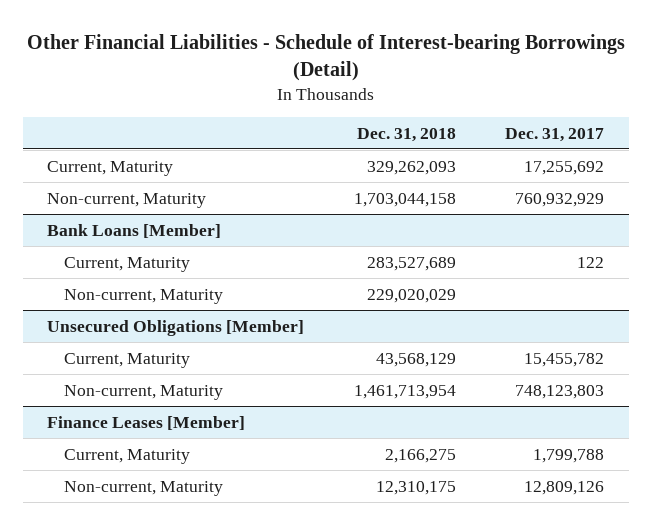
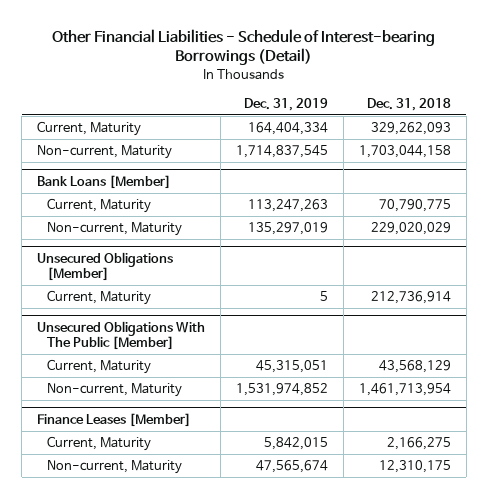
- | Dec. 31, 2018 | Dec. 31, 2017
+ | Dec. 31, 2019 | Dec. 31, 2018
@ Bank Loans [Member]
- Current, Maturity | 283,527,689 | 122
+ Current, Maturity | 113,247,263 | 70,790,775
@ Unsecured Obligations [Member]
+ Current, Maturity | 5 | 212,736,914
+ Unsecured Obligations With The Public [Member]

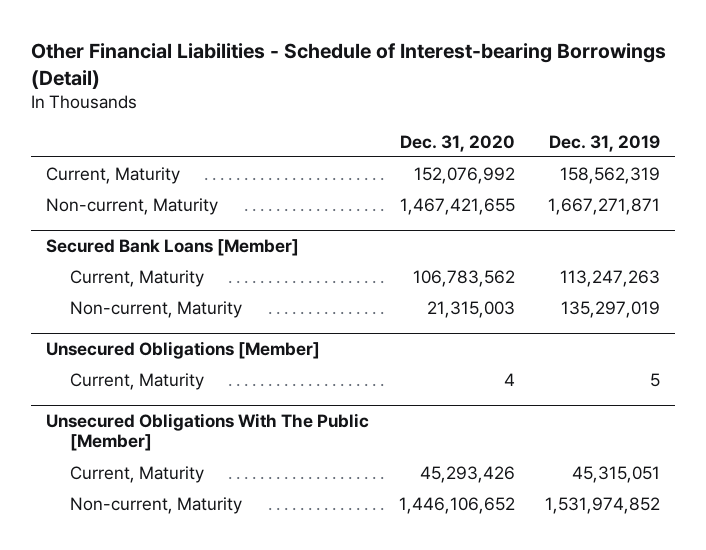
- | Dec. 31, 2019 | Dec. 31, 2018
+ | Dec. 31, 2020 | Dec. 31, 2019
- Current, Maturity | 164,404,334 | 329,262,093
- Non-current, Maturity | 1,714,837,545 | 1,703,044,158
- Bank Loans [Member]
+ Current, Maturity | 152,076,992 | 158,562,319
+ Non-current, Maturity | 1,467,421,655 | 1,667,271,871
+ Secured Bank Loans [Member]
- Finance Leases [Member]
- Current, Maturity | 5,842,015 | 2,166,275
- Non-current, Maturity | 47,565,674 | 12,310,175

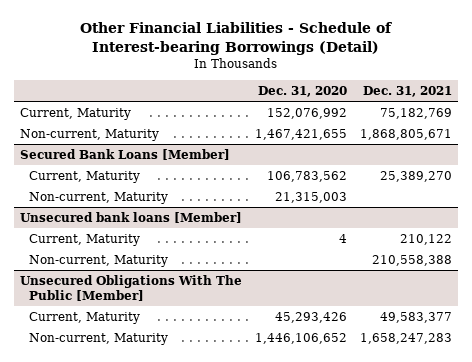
- | Dec. 31, 2020 | Dec. 31, 2019
+ | Dec. 31, 2020 | Dec. 31, 2021
- Unsecured Obligations [Member]
+ Unsecured bank loans [Member]
+ Non-current, Maturity | | 210,558,388

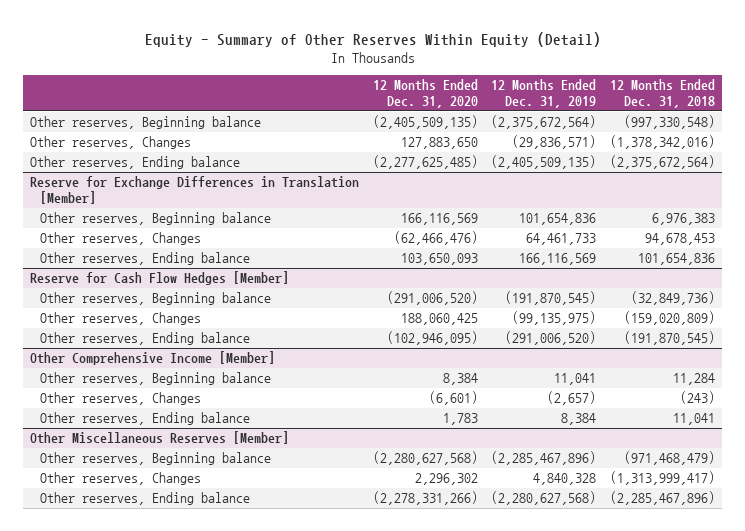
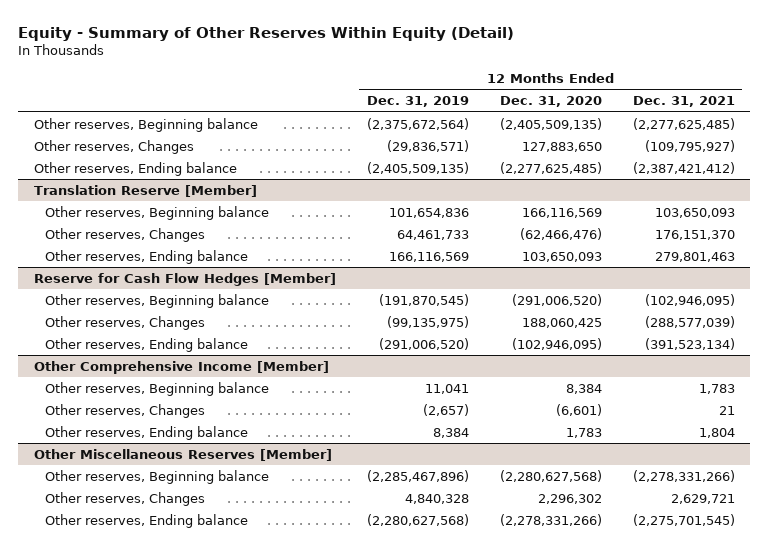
- | 12 Months Ended Dec. 31, 2020 | 12 Months Ended Dec. 31, 2019 | 12 Months Ended Dec. 31, 2018
+ | 12 Months Ended Dec. 31, 2019 | 12 Months Ended Dec. 31, 2020 | 12 Months Ended Dec. 31, 2021
- Reserve for Exchange Differences in Translation [Member]
+ Translation Reserve [Member]

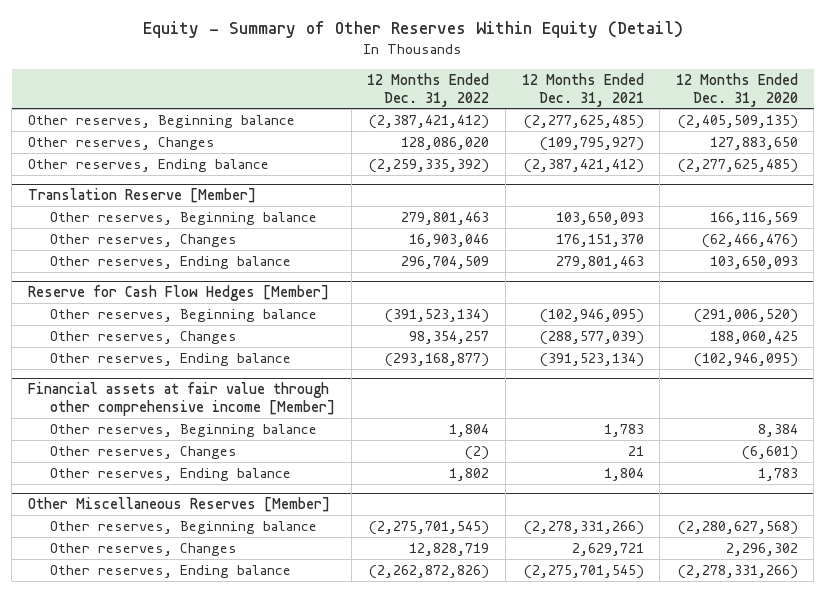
- | 12 Months Ended Dec. 31, 2019 | 12 Months Ended Dec. 31, 2020 | 12 Months Ended Dec. 31, 2021
+ | 12 Months Ended Dec. 31, 2022 | 12 Months Ended Dec. 31, 2021 | 12 Months Ended Dec. 31, 2020
- Other Comprehensive Income [Member]
+ Financial assets at fair value through other comprehensive income [Member]

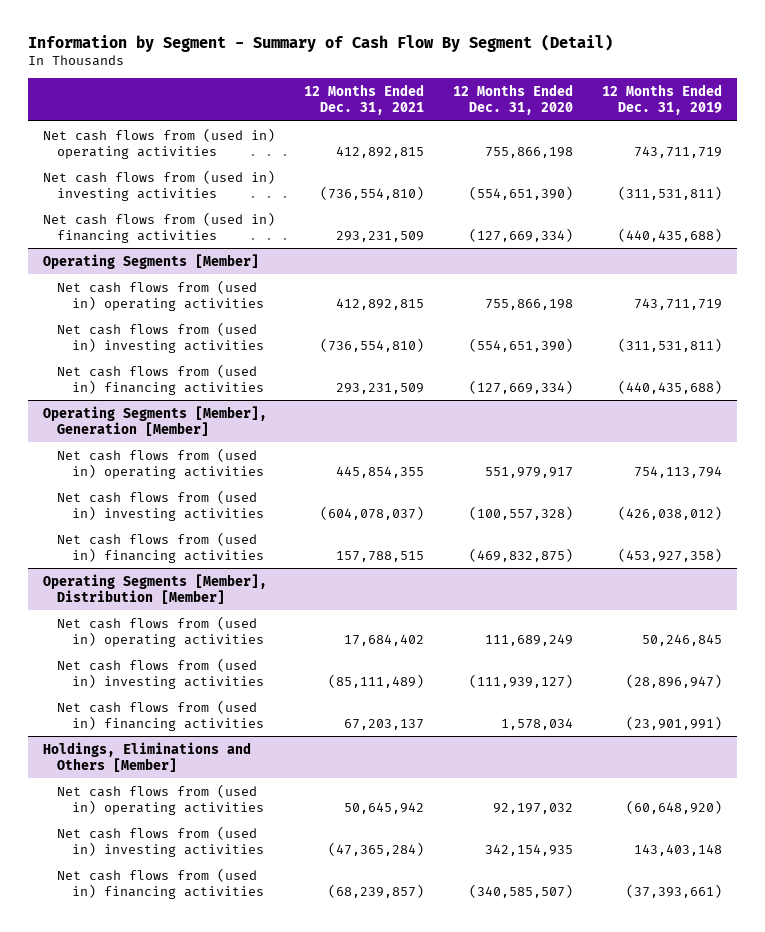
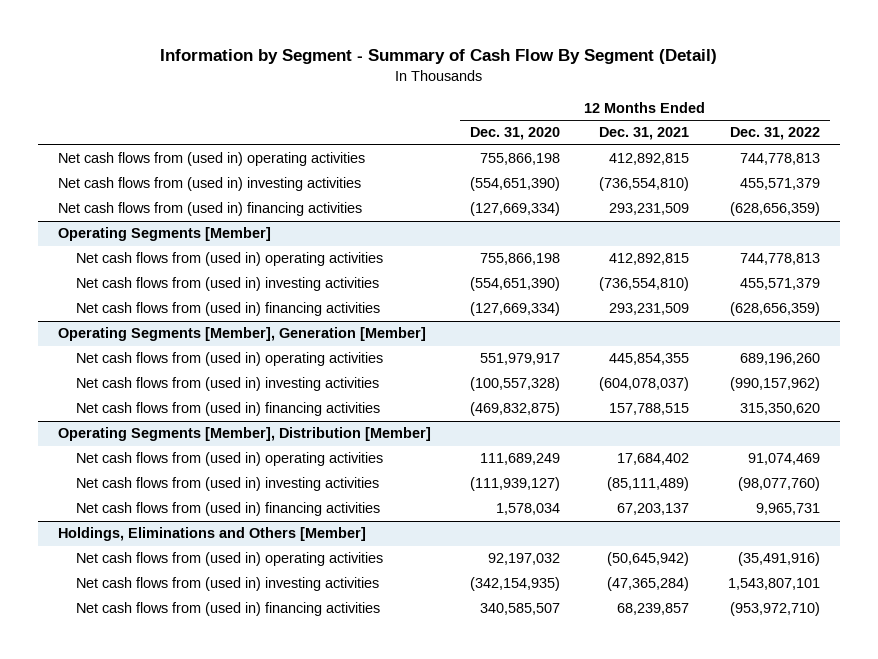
- | 12 Months Ended Dec. 31, 2021 | 12 Months Ended Dec. 31, 2020 | 12 Months Ended Dec. 31, 2019
+ | 12 Months Ended Dec. 31, 2020 | 12 Months Ended Dec. 31, 2021 | 12 Months Ended Dec. 31, 2022
@ Holdings, Eliminations and Others [Member]
- Net cash flows from (used in) operating activities | 50,645,942 | 92,197,032 | (60,648,920)
- Net cash flows from (used in) investing activities | (47,365,284) | 342,154,935 | 143,403,148
- Net cash flows from (used in) financing activities | (68,239,857) | (340,585,507) | (37,393,661)
+ Net cash flows from (used in) operating activities | 92,197,032 | (50,645,942) | (35,491,916)
+ Net cash flows from (used in) investing activities | (342,154,935) | (47,365,284) | 1,543,807,101
+ Net cash flows from (used in) financing activities | 340,585,507 | 68,239,857 | (953,972,710)

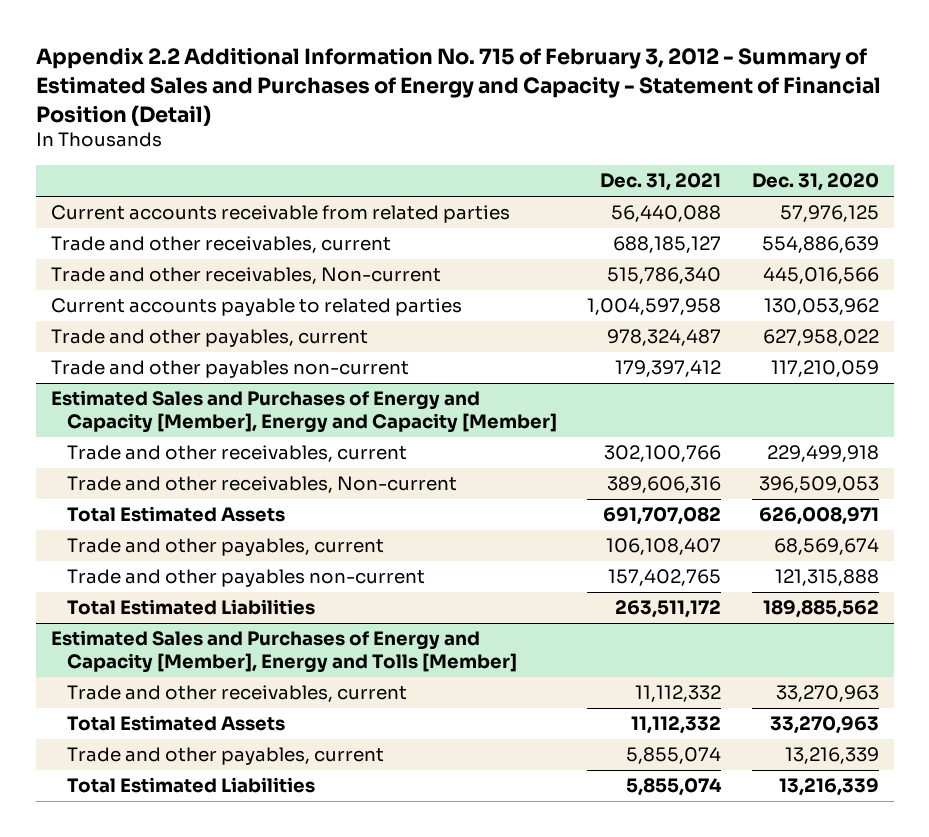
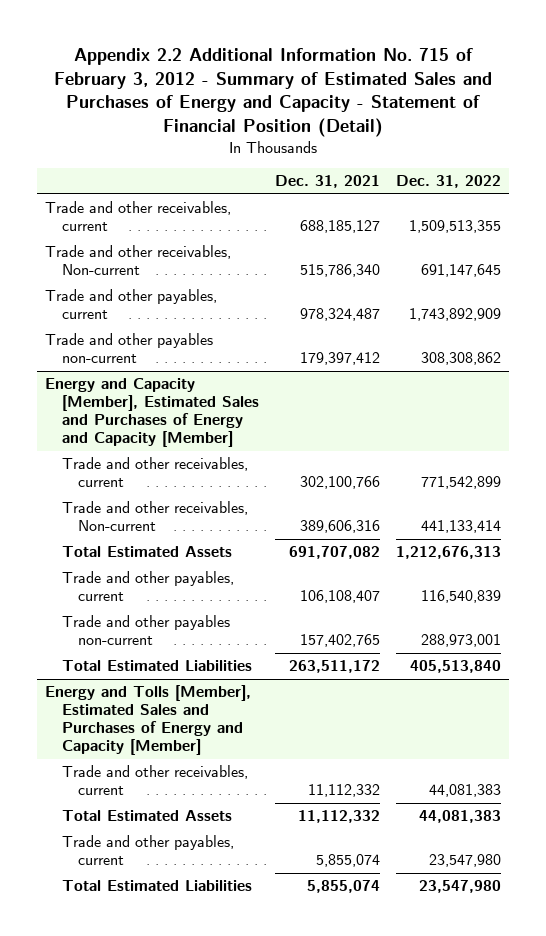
- | Dec. 31, 2021 | Dec. 31, 2020
+ | Dec. 31, 2021 | Dec. 31, 2022
- Current accounts receivable from related parties | 56,440,088 | 57,976,125
- Current accounts payable to related parties | 1,004,597,958 | 130,053,962
- Estimated Sales and Purchases of Energy and Capacity [Member], Energy and Capacity [Member]
+ Energy and Capacity [Member], Estimated Sales and Purchases of Energy and Capacity [Member]
- Estimated Sales and Purchases of Energy and Capacity [Member], Energy and Tolls [Member]
+ Energy and Tolls [Member], Estimated Sales and Purchases of Energy and Capacity [Member]

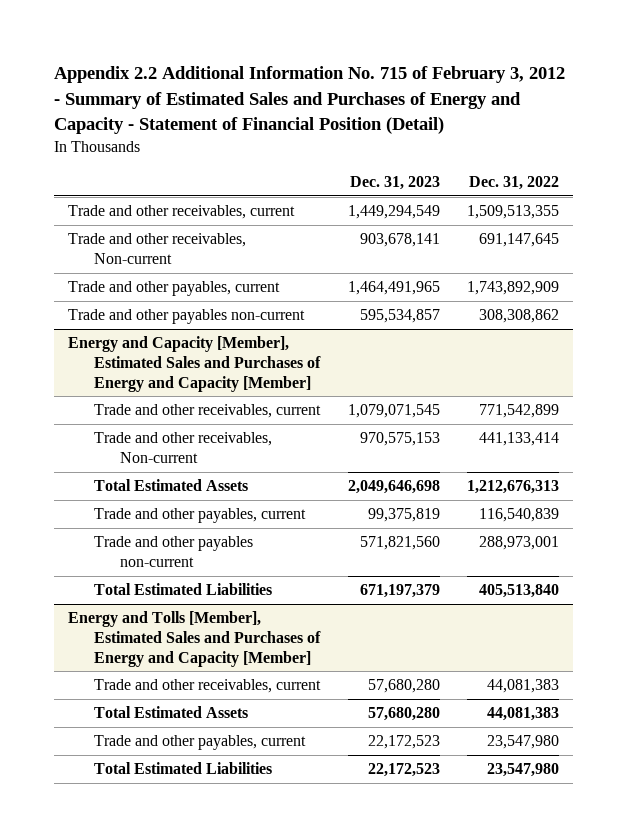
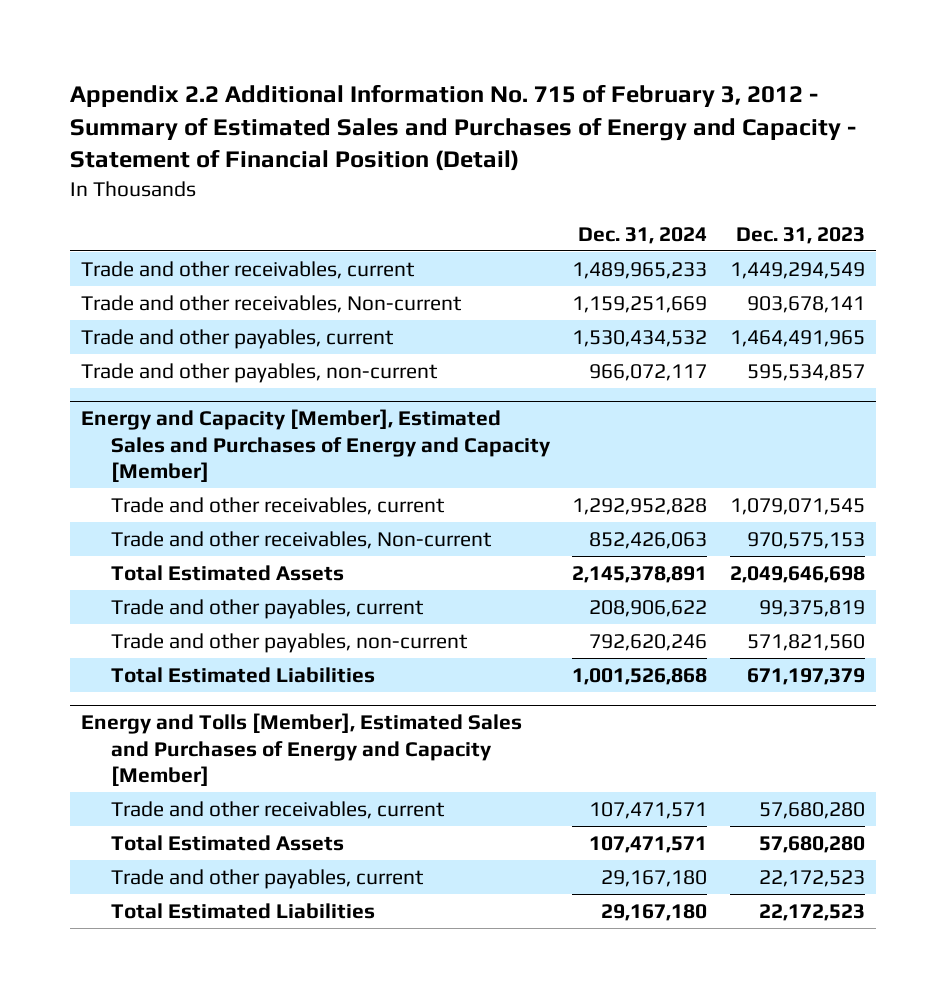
- | Dec. 31, 2023 | Dec. 31, 2022
+ | Dec. 31, 2024 | Dec. 31, 2023
- Trade and other payables non-current | 595,534,857 | 308,308,862
+ Trade and other payables, non-current | 966,072,117 | 595,534,857
@ Energy and Capacity [Member], Estimated Sales and Purchases of Energy and Capacity [Member]
- Trade and other payables non-current | 571,821,560 | 288,973,001
+ Trade and other payables, non-current | 792,620,246 | 571,821,560

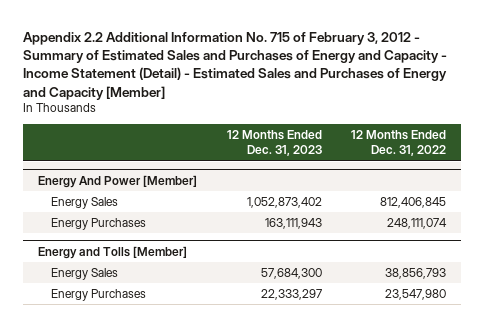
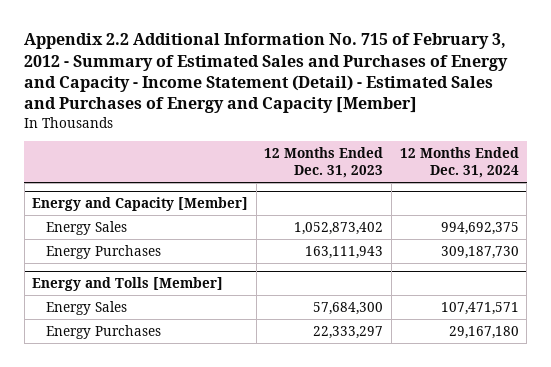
- | 12 Months Ended Dec. 31, 2023 | 12 Months Ended Dec. 31, 2022
+ | 12 Months Ended Dec. 31, 2023 | 12 Months Ended Dec. 31, 2024
- Energy And Power [Member]
+ Energy and Capacity [Member]

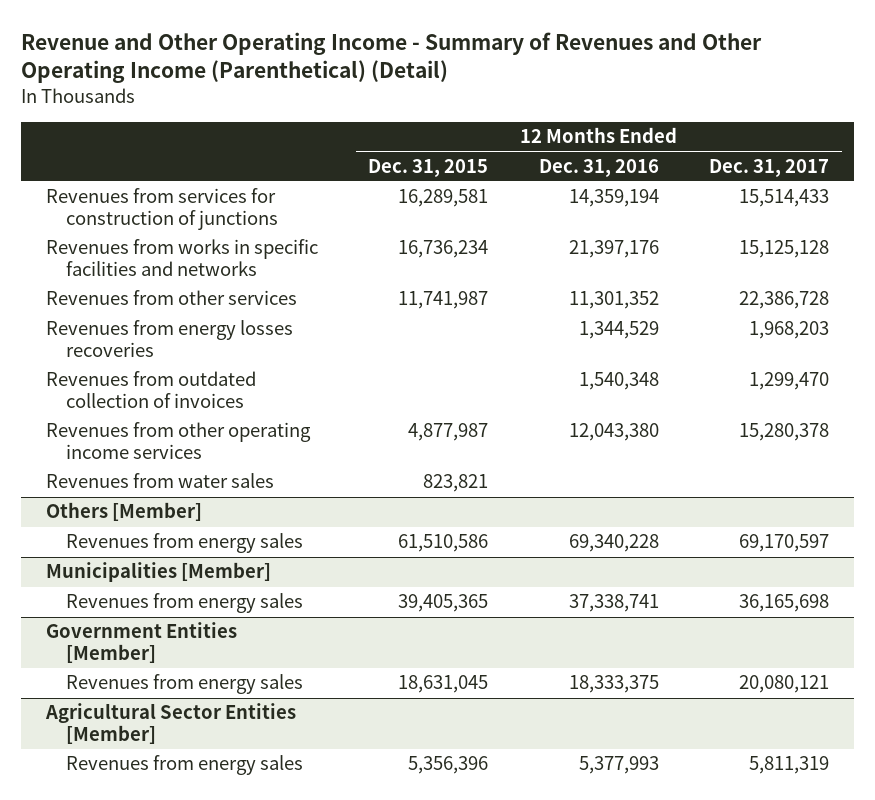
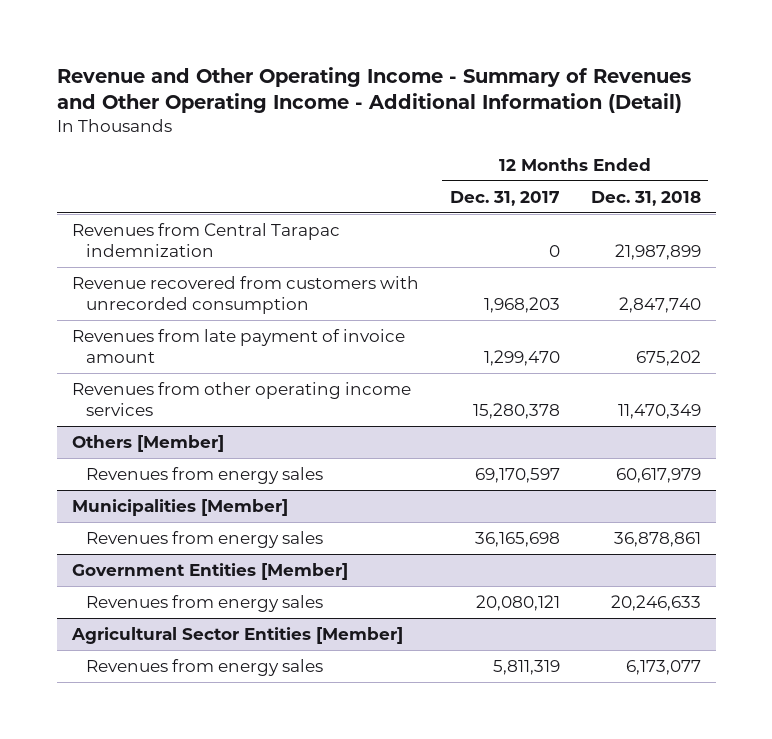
- Revenue and Other Operating Income - Summary of Revenues and Other Operating Income (Parenthetical) (Detail)
+ Revenue and Other Operating Income - Summary of Revenues and Other Operating Income - Additional Information (Detail)
- | 12 Months Ended Dec. 31, 2015 | 12 Months Ended Dec. 31, 2016 | 12 Months Ended Dec. 31, 2017
+ | 12 Months Ended Dec. 31, 2017 | 12 Months Ended Dec. 31, 2018
- Revenues from services for construction of junctions | 16,289,581 | 14,359,194 | 15,514,433
- Revenues from works in specific facilities and networks | 16,736,234 | 21,397,176 | 15,125,128
- Revenues from other services | 11,741,987 | 11,301,352 | 22,386,728
- Revenues from energy losses recoveries | | 1,344,529 | 1,968,203
- Revenues from outdated collection of invoices | | 1,540,348 | 1,299,470
+ Revenues from Central Tarapac indemnization | 0 | 21,987,899
+ Revenue recovered from customers with unrecorded consumption | 1,968,203 | 2,847,740
+ Revenues from late payment of invoice amount | 1,299,470 | 675,202
- Revenues from water sales | 823,821 | |

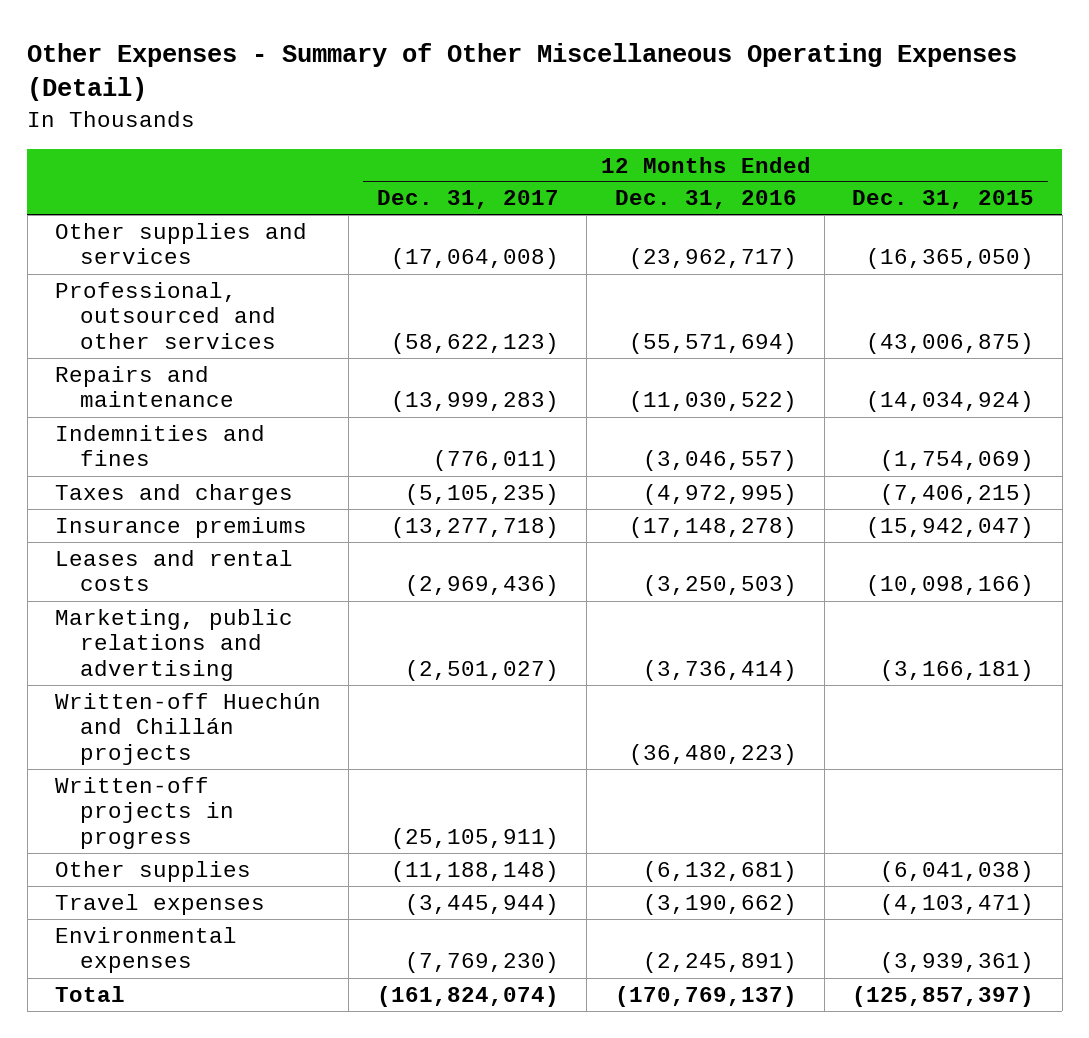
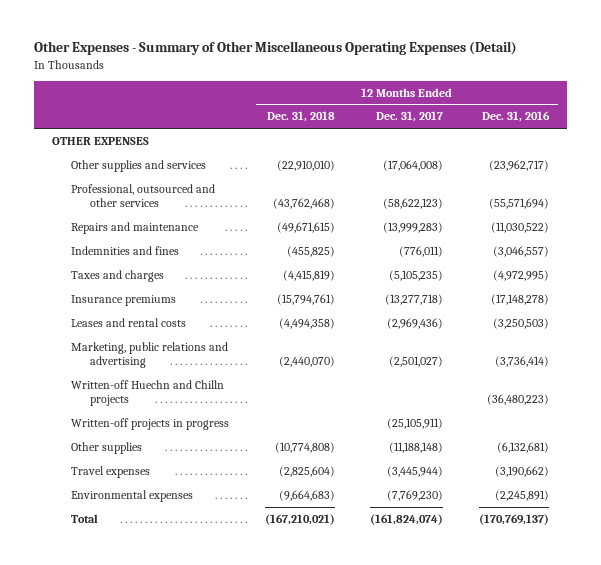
- | 12 Months Ended Dec. 31, 2017 | 12 Months Ended Dec. 31, 2016 | 12 Months Ended Dec. 31, 2015
+ | 12 Months Ended Dec. 31, 2018 | 12 Months Ended Dec. 31, 2017 | 12 Months Ended Dec. 31, 2016
+ OTHER EXPENSES
- Written-off Huechún and Chillán projects | | (36,480,223) |
+ Written-off Huechn and Chilln projects | | | (36,480,223)

